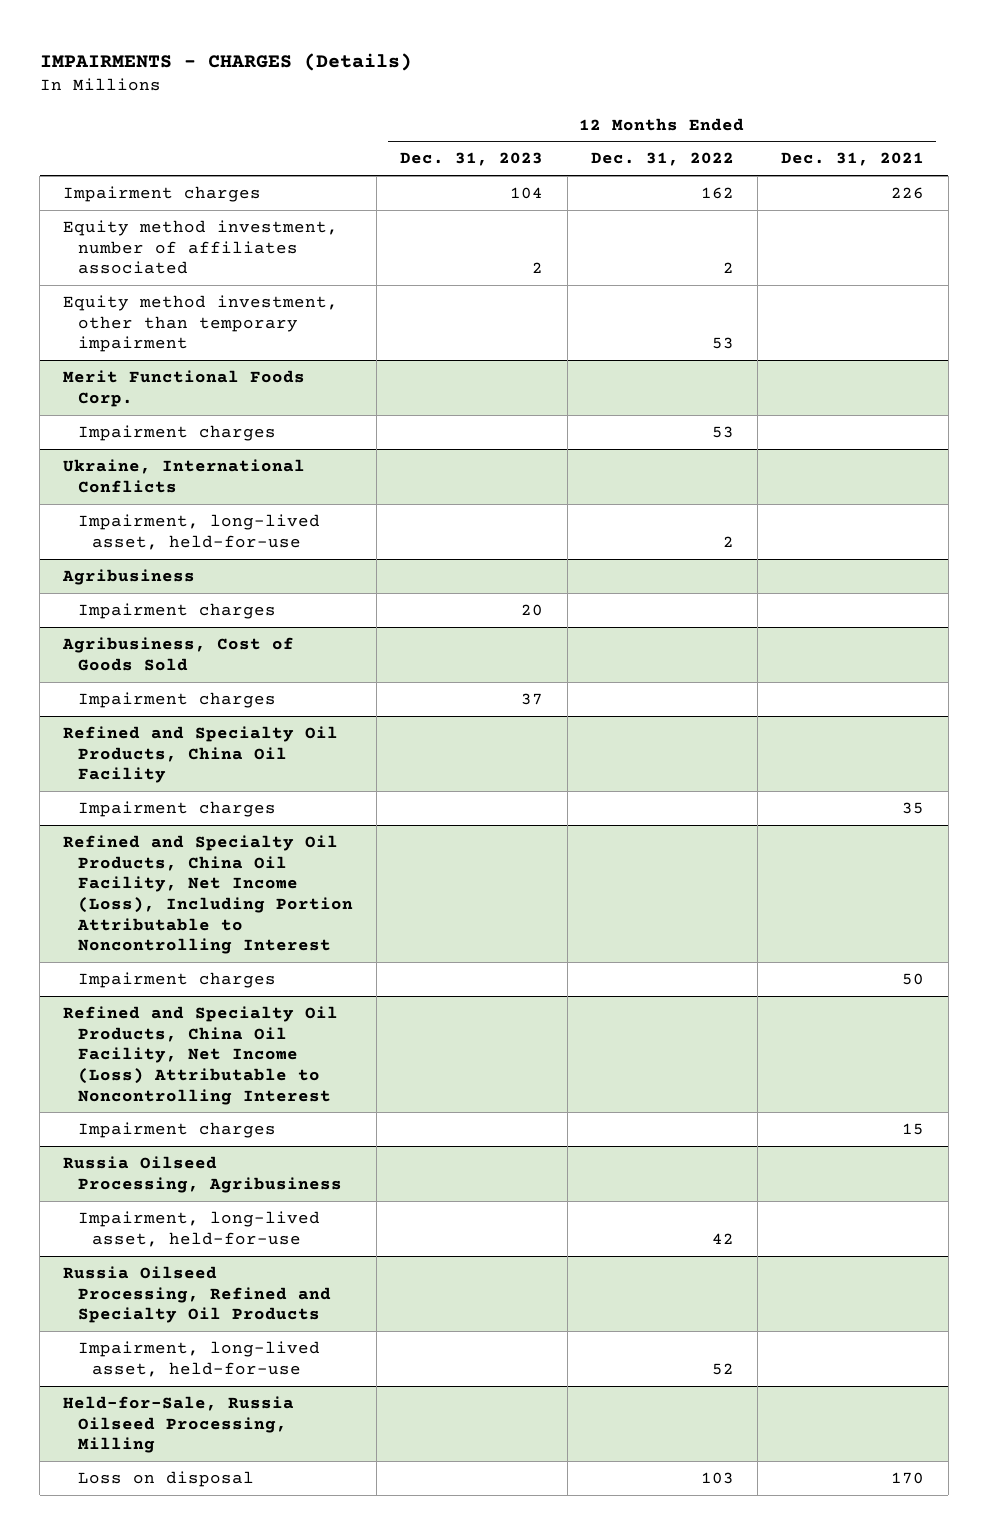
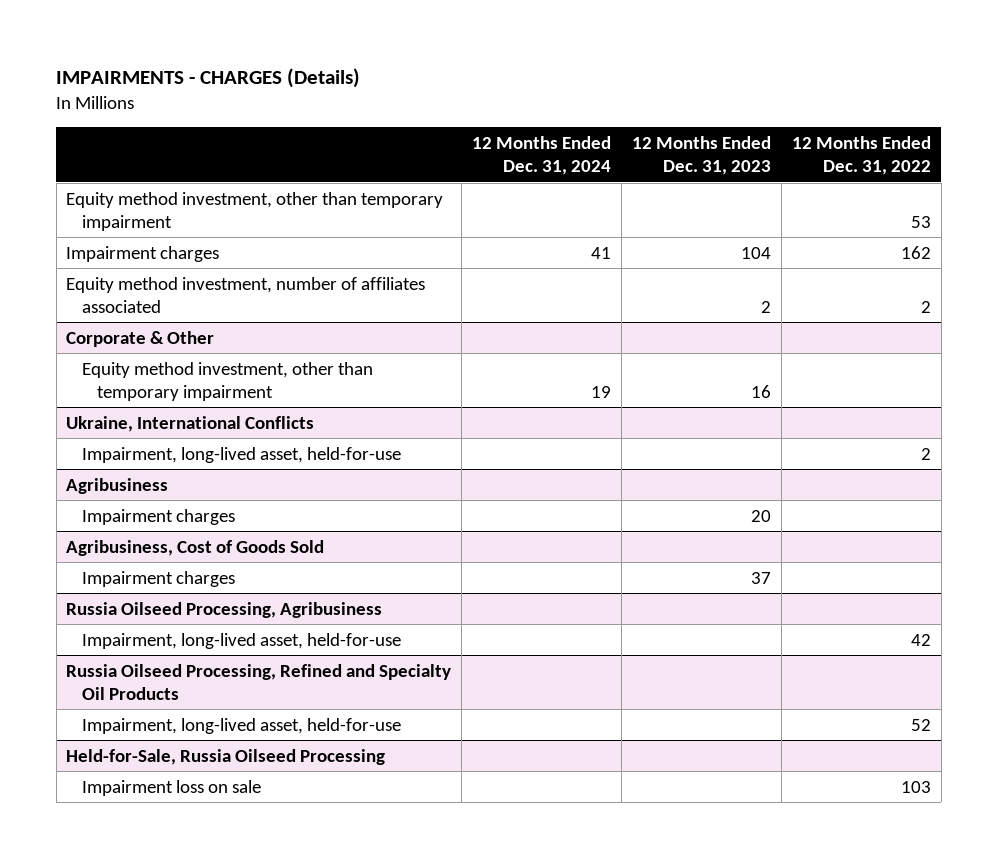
- | 12 Months Ended Dec. 31, 2023 | 12 Months Ended Dec. 31, 2022 | 12 Months Ended Dec. 31, 2021
+ | 12 Months Ended Dec. 31, 2024 | 12 Months Ended Dec. 31, 2023 | 12 Months Ended Dec. 31, 2022
moved up: Equity method investment, other than temporary impairment | | | 53
- Merit Functional Foods Corp.
- Impairment charges | | 53 |
+ Corporate & Other
+ Equity method investment, other than temporary impairment | 19 | 16 |
- Refined and Specialty Oil Products, China Oil Facility
- Impairment charges | | | 35
- Refined and Specialty Oil Products, China Oil Facility, Net Income (Loss), Including Portion Attributable to Noncontrolling Interest
- Impairment charges | | | 50
- Refined and Specialty Oil Products, China Oil Facility, Net Income (Loss) Attributable to Noncontrolling Interest
- Impairment charges | | | 15
- Held-for-Sale, Russia Oilseed Processing, Milling
- Loss on disposal | | 103 | 170
+ Held-for-Sale, Russia Oilseed Processing
+ Impairment loss on sale | | | 103

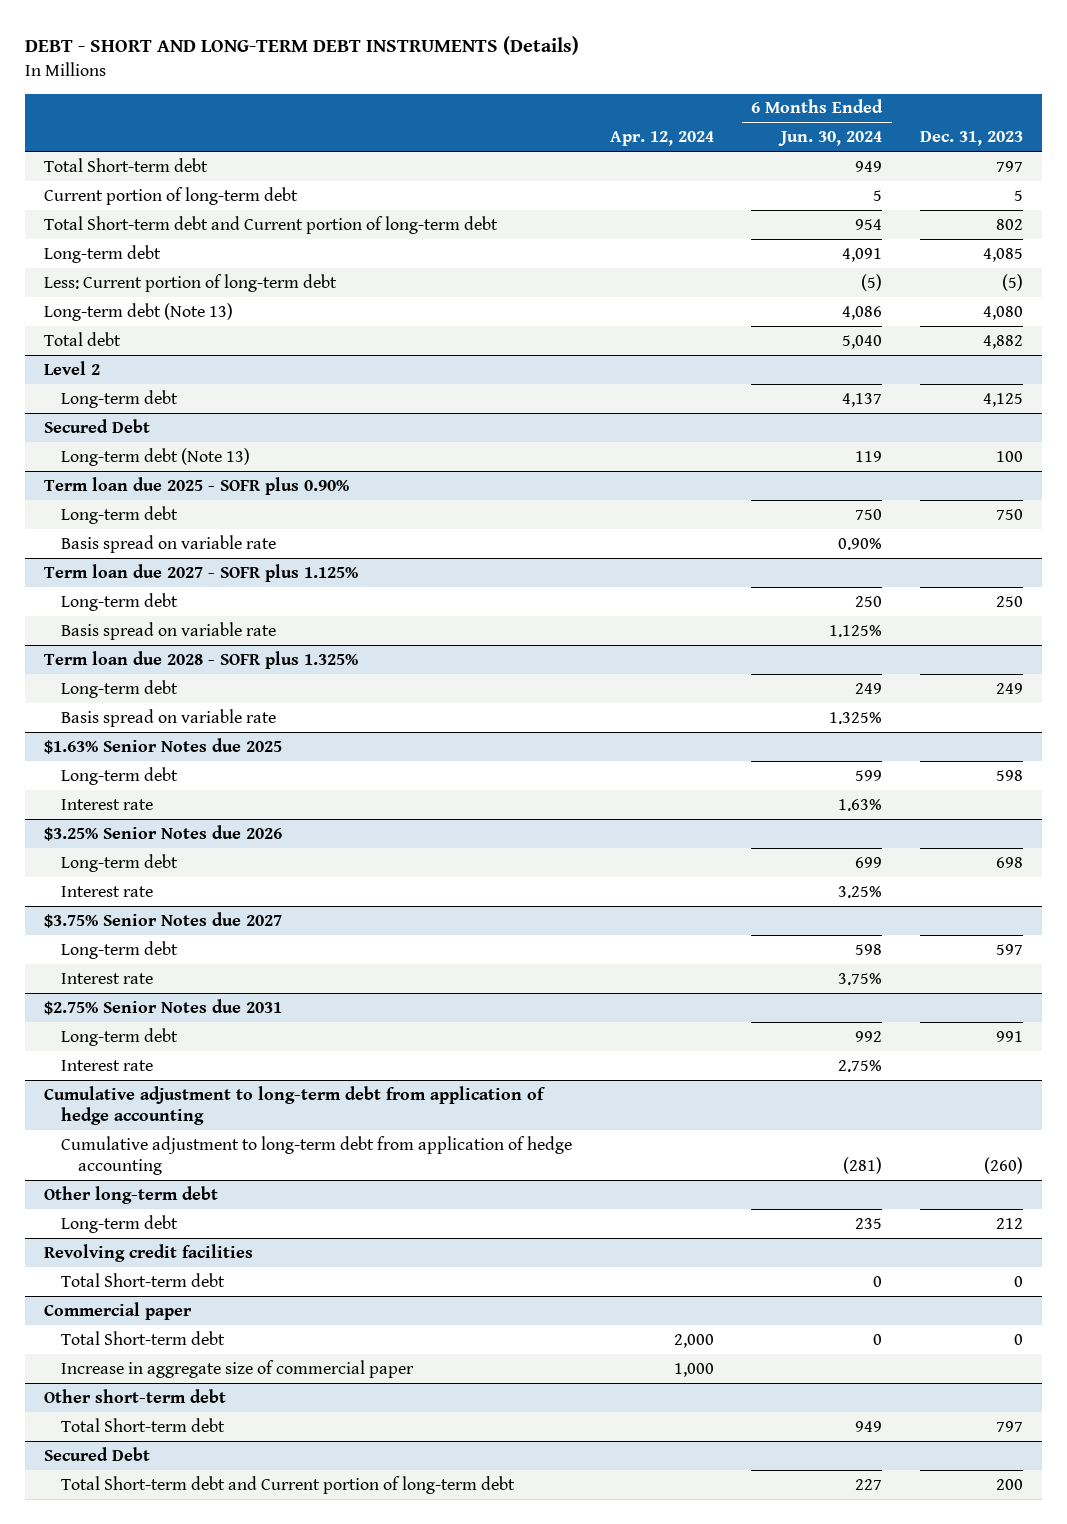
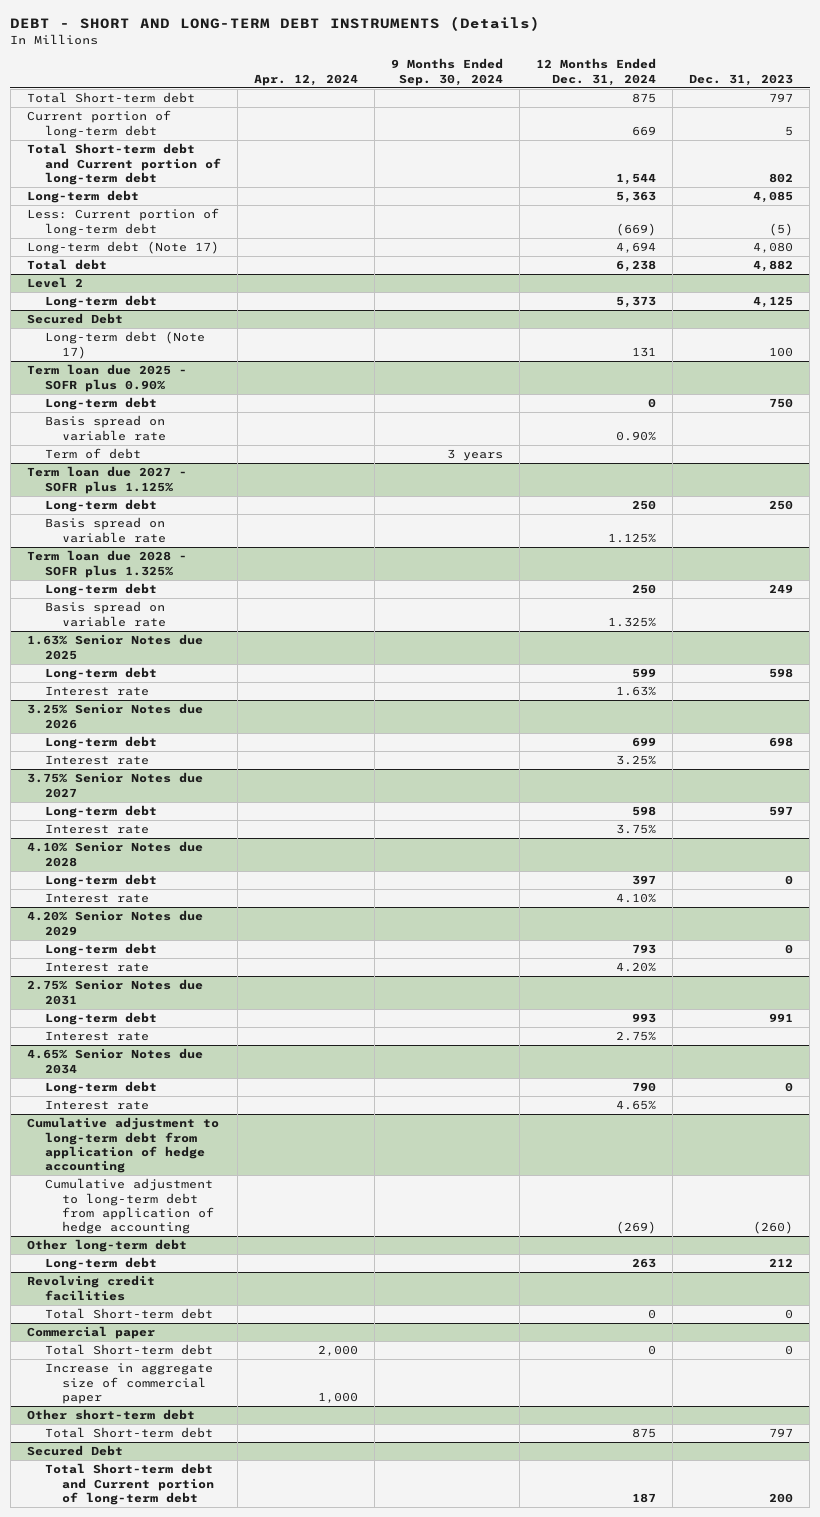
- | Apr. 12, 2024 | 6 Months Ended Jun. 30, 2024 | Dec. 31, 2023
+ | Apr. 12, 2024 | 9 Months Ended Sep. 30, 2024 | 12 Months Ended Dec. 31, 2024 | Dec. 31, 2023
- Long-term debt (Note 13) | | 4,086 | 4,080
+ Long-term debt (Note 17) | | | 4,694 | 4,080
@ Secured Debt
- Long-term debt (Note 13) | | 119 | 100
+ Long-term debt (Note 17) | | | 131 | 100
@ Term loan due 2025 - SOFR plus 0.90%
+ Term of debt | | 3 years | |
- $1.63% Senior Notes due 2025
+ 1.63% Senior Notes due 2025
- $3.25% Senior Notes due 2026
+ 3.25% Senior Notes due 2026
- $3.75% Senior Notes due 2027
+ 3.75% Senior Notes due 2027
- $2.75% Senior Notes due 2031
+ 4.10% Senior Notes due 2028
+ Long-term debt | | | 397 | 0
+ Interest rate | | | 4.10% |
+ 4.20% Senior Notes due 2029
+ Long-term debt | | | 793 | 0
+ Interest rate | | | 4.20% |
+ 2.75% Senior Notes due 2031
+ 4.65% Senior Notes due 2034
+ Long-term debt | | | 790 | 0
+ Interest rate | | | 4.65% |

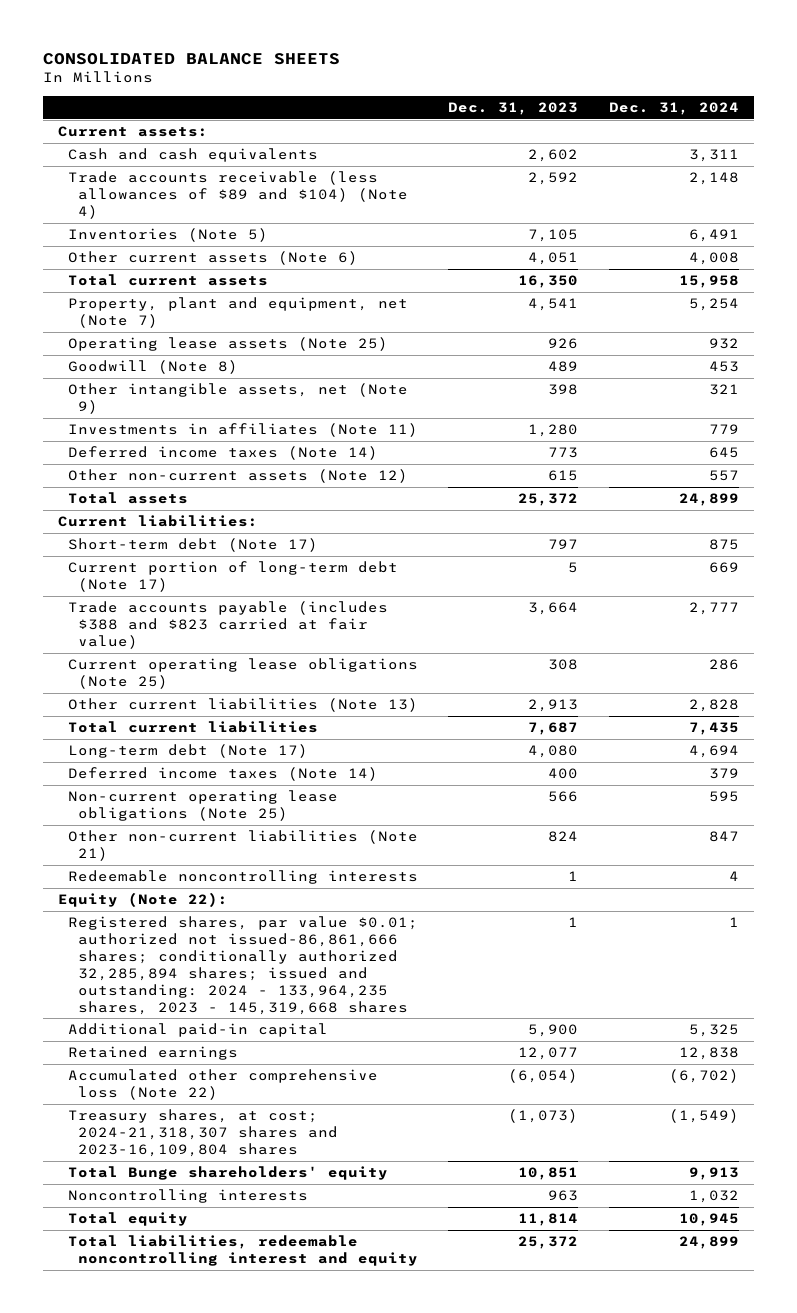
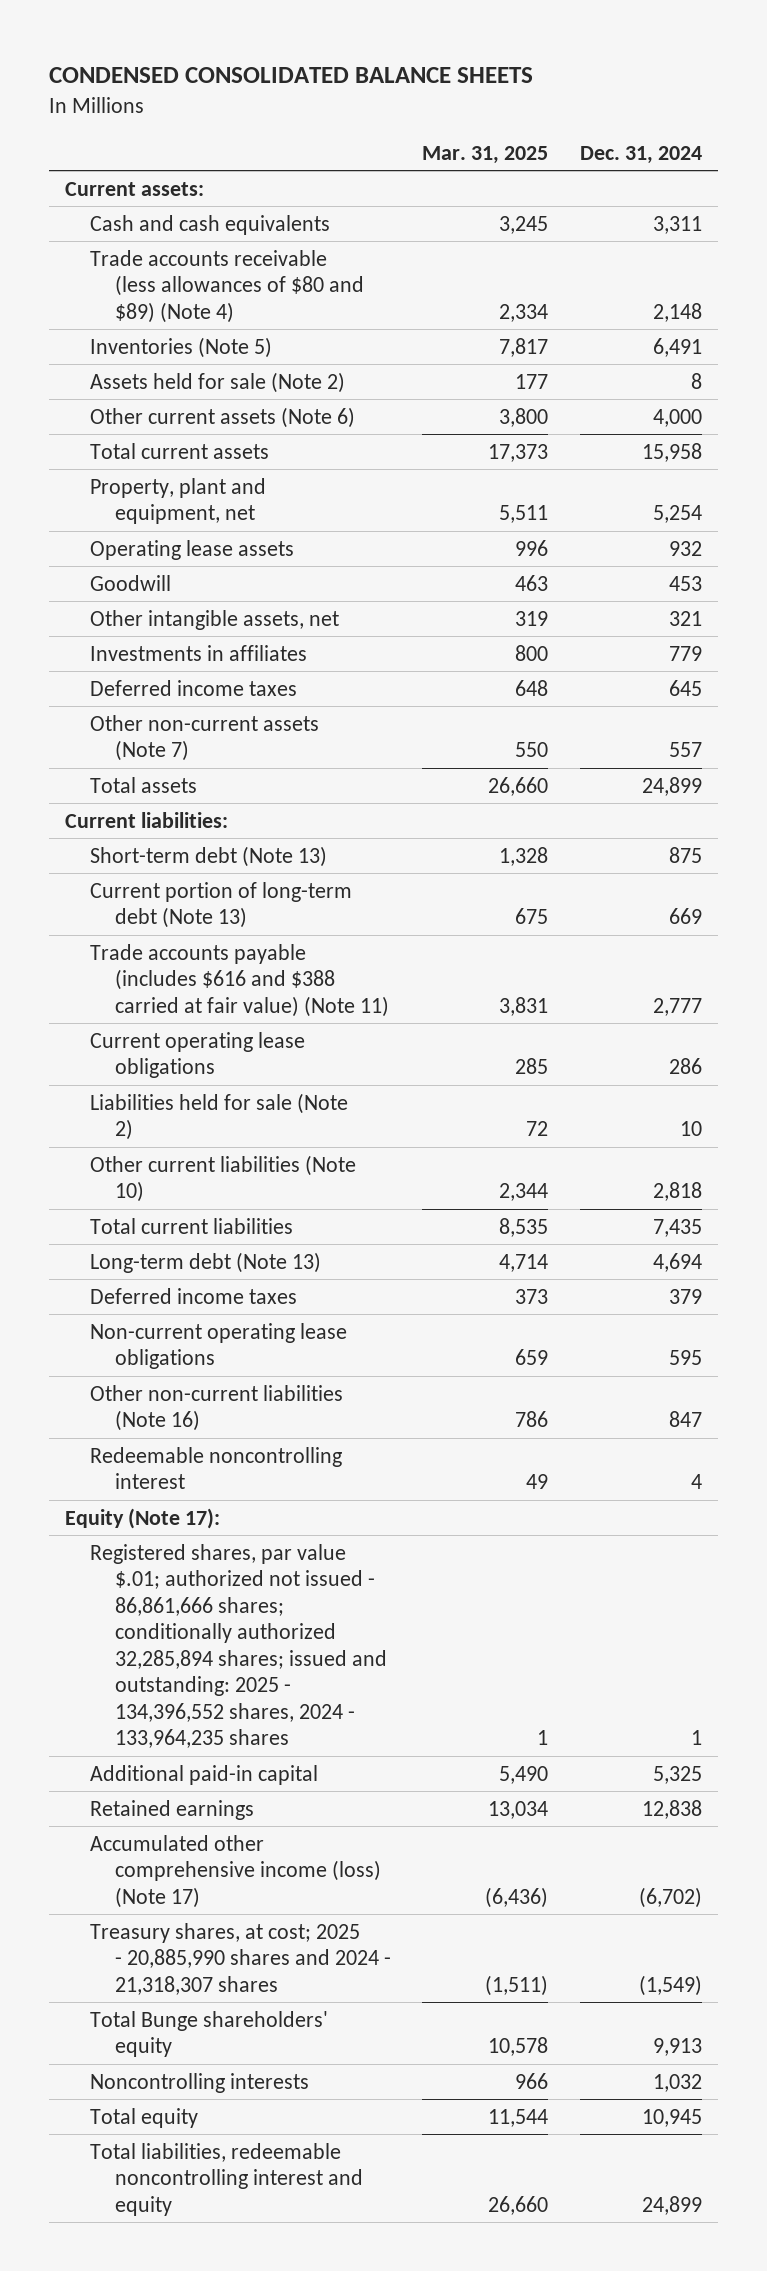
- CONSOLIDATED BALANCE SHEETS
+ CONDENSED CONSOLIDATED BALANCE SHEETS
- | Dec. 31, 2023 | Dec. 31, 2024
+ | Mar. 31, 2025 | Dec. 31, 2024
- Trade accounts receivable (less allowances of $89 and $104) (Note 4) | 2,592 | 2,148
+ Trade accounts receivable (less allowances of $80 and $89) (Note 4) | 2,334 | 2,148
- Other current assets (Note 6) | 4,051 | 4,008
+ Assets held for sale (Note 2) | 177 | 8
+ Other current assets (Note 6) | 3,800 | 4,000
- Property, plant and equipment, net (Note 7) | 4,541 | 5,254
- Operating lease assets (Note 25) | 926 | 932
- Goodwill (Note 8) | 489 | 453
- Other intangible assets, net (Note 9) | 398 | 321
- Investments in affiliates (Note 11) | 1,280 | 779
- Deferred income taxes (Note 14) | 773 | 645
- Other non-current assets (Note 12) | 615 | 557
+ Property, plant and equipment, net | 5,511 | 5,254
+ Operating lease assets | 996 | 932
+ Goodwill | 463 | 453
+ Other intangible assets, net | 319 | 321
+ Investments in affiliates | 800 | 779
+ Deferred income taxes | 648 | 645
+ Other non-current assets (Note 7) | 550 | 557
- Short-term debt (Note 17) | 797 | 875
- Current portion of long-term debt (Note 17) | 5 | 669
- Trade accounts payable (includes $388 and $823 carried at fair value) | 3,664 | 2,777
- Current operating lease obligations (Note 25) | 308 | 286
- Other current liabilities (Note 13) | 2,913 | 2,828
+ Short-term debt (Note 13) | 1,328 | 875
+ Current portion of long-term debt (Note 13) | 675 | 669
+ Trade accounts payable (includes $616 and $388 carried at fair value) (Note 11) | 3,831 | 2,777
+ Current operating lease obligations | 285 | 286
+ Liabilities held for sale (Note 2) | 72 | 10
+ Other current liabilities (Note 10) | 2,344 | 2,818
- Long-term debt (Note 17) | 4,080 | 4,694
- Deferred income taxes (Note 14) | 400 | 379
- Non-current operating lease obligations (Note 25) | 566 | 595
- Other non-current liabilities (Note 21) | 824 | 847
- Redeemable noncontrolling interests | 1 | 4
- Equity (Note 22):
- Registered shares, par value $0.01; authorized not issued-86,861,666 shares; conditionally authorized 32,285,894 shares; issued and outstanding: 2024 - 133,964,235 shares, 2023 - 145,319,668 shares | 1 | 1
+ Long-term debt (Note 13) | 4,714 | 4,694
+ Deferred income taxes | 373 | 379
+ Non-current operating lease obligations | 659 | 595
+ Other non-current liabilities (Note 16) | 786 | 847
+ Redeemable noncontrolling interest | 49 | 4
+ Equity (Note 17):
+ Registered shares, par value $.01; authorized not issued - 86,861,666 shares; conditionally authorized 32,285,894 shares; issued and outstanding: 2025 - 134,396,552 shares, 2024 - 133,964,235 shares | 1 | 1
- Accumulated other comprehensive loss (Note 22) | (6,054) | (6,702)
- Treasury shares, at cost; 2024-21,318,307 shares and 2023-16,109,804 shares | (1,073) | (1,549)
+ Accumulated other comprehensive income (loss) (Note 17) | (6,436) | (6,702)
+ Treasury shares, at cost; 2025 - 20,885,990 shares and 2024 - 21,318,307 shares | (1,511) | (1,549)

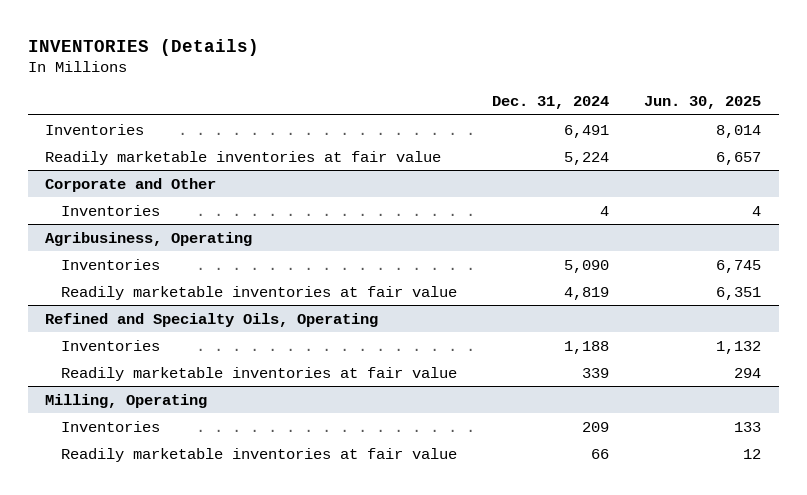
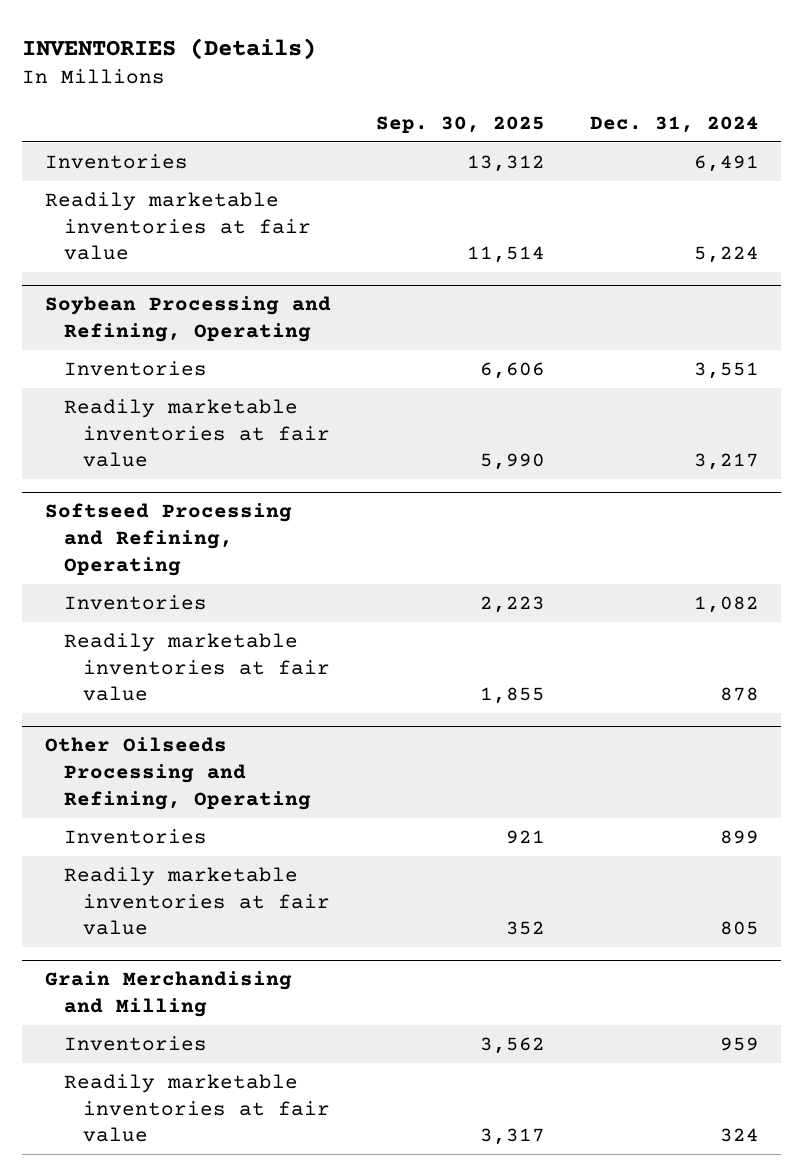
- | Dec. 31, 2024 | Jun. 30, 2025
+ | Sep. 30, 2025 | Dec. 31, 2024
- Corporate and Other
- Inventories | 4 | 4
- Agribusiness, Operating
- Inventories | 5,090 | 6,745
- Readily marketable inventories at fair value | 4,819 | 6,351
- Refined and Specialty Oils, Operating
- Inventories | 1,188 | 1,132
- Readily marketable inventories at fair value | 339 | 294
- Milling, Operating
- Inventories | 209 | 133
- Readily marketable inventories at fair value | 66 | 12
+ Soybean Processing and Refining, Operating
+ Inventories | 6,606 | 3,551
+ Readily marketable inventories at fair value | 5,990 | 3,217
+ Softseed Processing and Refining, Operating
+ Inventories | 2,223 | 1,082
+ Readily marketable inventories at fair value | 1,855 | 878
+ Other Oilseeds Processing and Refining, Operating
+ Inventories | 921 | 899
+ Readily marketable inventories at fair value | 352 | 805
+ Grain Merchandising and Milling
+ Inventories | 3,562 | 959
+ Readily marketable inventories at fair value | 3,317 | 324

